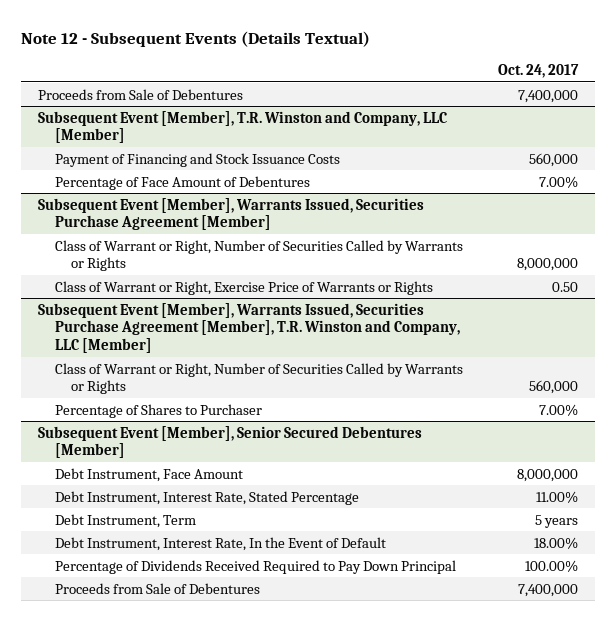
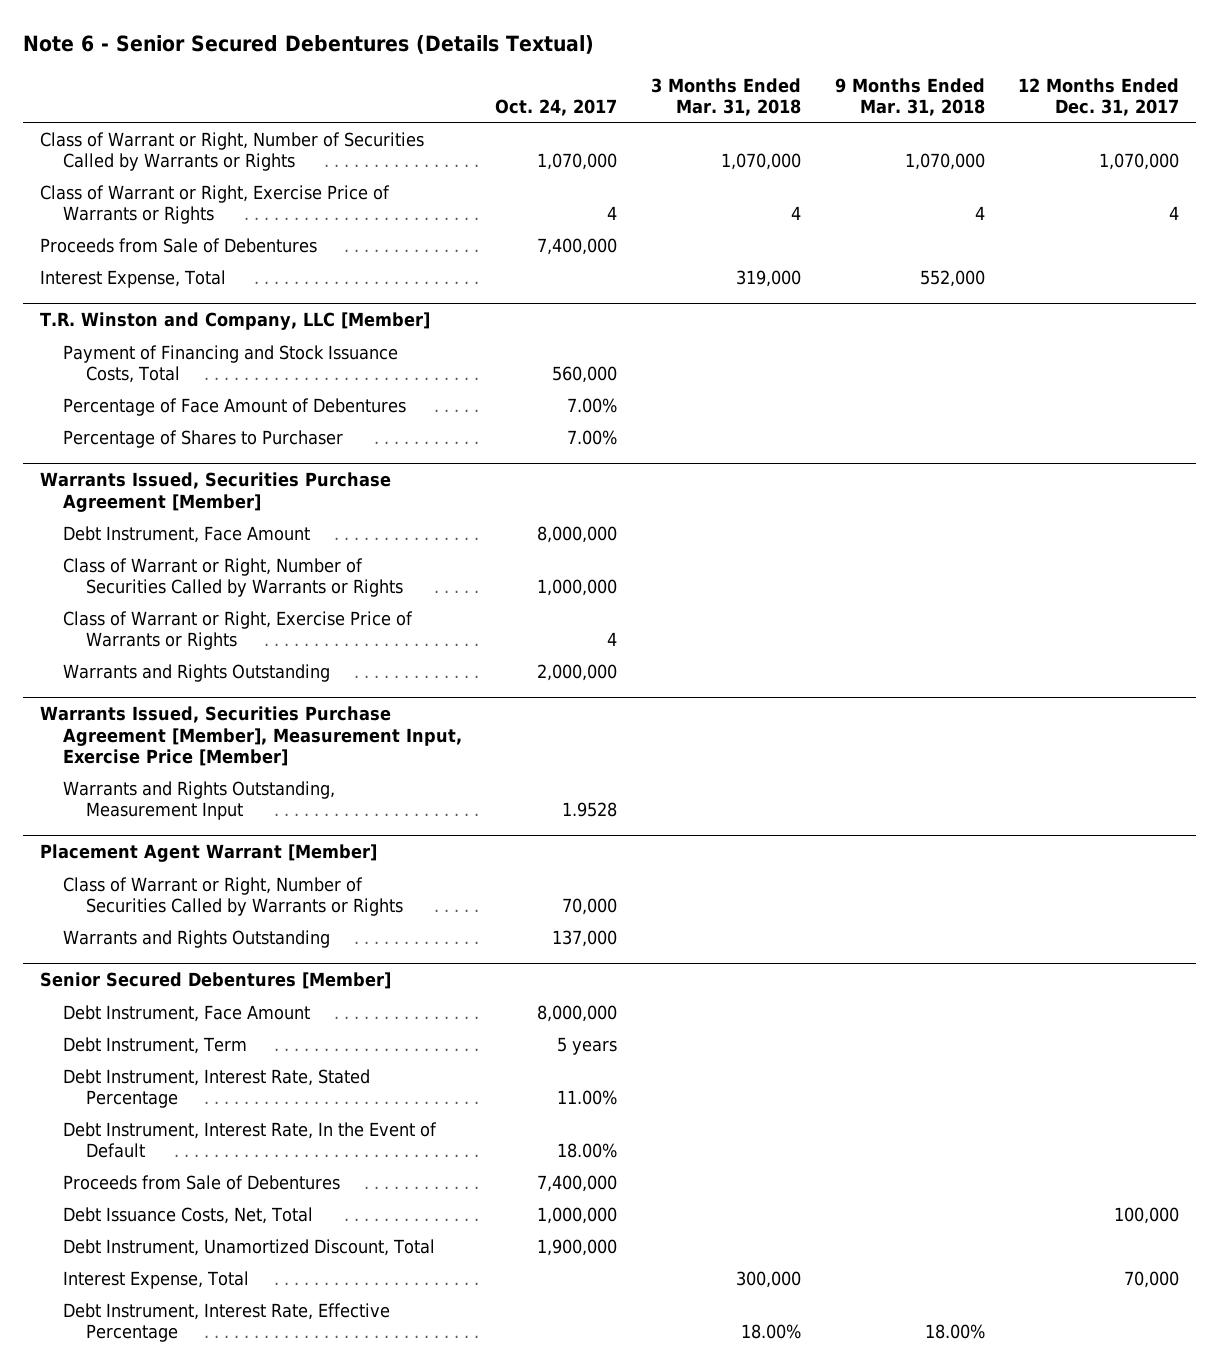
- Note 12 - Subsequent Events (Details Textual)
+ Note 6 - Senior Secured Debentures (Details Textual)
- | Oct. 24, 2017
+ | Oct. 24, 2017 | 3 Months Ended Mar. 31, 2018 | 9 Months Ended Mar. 31, 2018 | 12 Months Ended Dec. 31, 2017
+ Class of Warrant or Right, Number of Securities Called by Warrants or Rights | 1,070,000 | 1,070,000 | 1,070,000 | 1,070,000
+ Class of Warrant or Right, Exercise Price of Warrants or Rights | 4 | 4 | 4 | 4
- Subsequent Event [Member], T.R. Winston and Company, LLC [Member]
- Payment of Financing and Stock Issuance Costs | 560,000
+ Interest Expense, Total | | 319,000 | 552,000 |
+ T.R. Winston and Company, LLC [Member]
+ Payment of Financing and Stock Issuance Costs, Total | 560,000 | | |
- Subsequent Event [Member], Warrants Issued, Securities Purchase Agreement [Member]
- Class of Warrant or Right, Number of Securities Called by Warrants or Rights | 8,000,000
- Class of Warrant or Right, Exercise Price of Warrants or Rights | 0.50
- Subsequent Event [Member], Warrants Issued, Securities Purchase Agreement [Member], T.R. Winston and Company, LLC [Member]
- Class of Warrant or Right, Number of Securities Called by Warrants or Rights | 560,000
- Subsequent Event [Member], Senior Secured Debentures [Member]
+ Warrants Issued, Securities Purchase Agreement [Member]
- Debt Instrument, Interest Rate, Stated Percentage | 11.00%
+ Class of Warrant or Right, Number of Securities Called by Warrants or Rights | 1,000,000 | | |
+ Class of Warrant or Right, Exercise Price of Warrants or Rights | 4 | | |
+ Warrants and Rights Outstanding | 2,000,000 | | |
+ Warrants Issued, Securities Purchase Agreement [Member], Measurement Input, Exercise Price [Member]
+ Warrants and Rights Outstanding, Measurement Input | 1.9528 | | |
+ Placement Agent Warrant [Member]
+ Class of Warrant or Right, Number of Securities Called by Warrants or Rights | 70,000 | | |
+ Warrants and Rights Outstanding | 137,000 | | |
+ Senior Secured Debentures [Member]
+ Debt Instrument, Face Amount | 8,000,000 | | |
+ Debt Instrument, Interest Rate, Stated Percentage | 11.00% | | |
- Percentage of Dividends Received Required to Pay Down Principal | 100.00%
+ Debt Issuance Costs, Net, Total | 1,000,000 | | | 100,000
+ Debt Instrument, Unamortized Discount, Total | 1,900,000 | | |
+ Interest Expense, Total | | 300,000 | | 70,000
+ Debt Instrument, Interest Rate, Effective Percentage | | 18.00% | 18.00% |

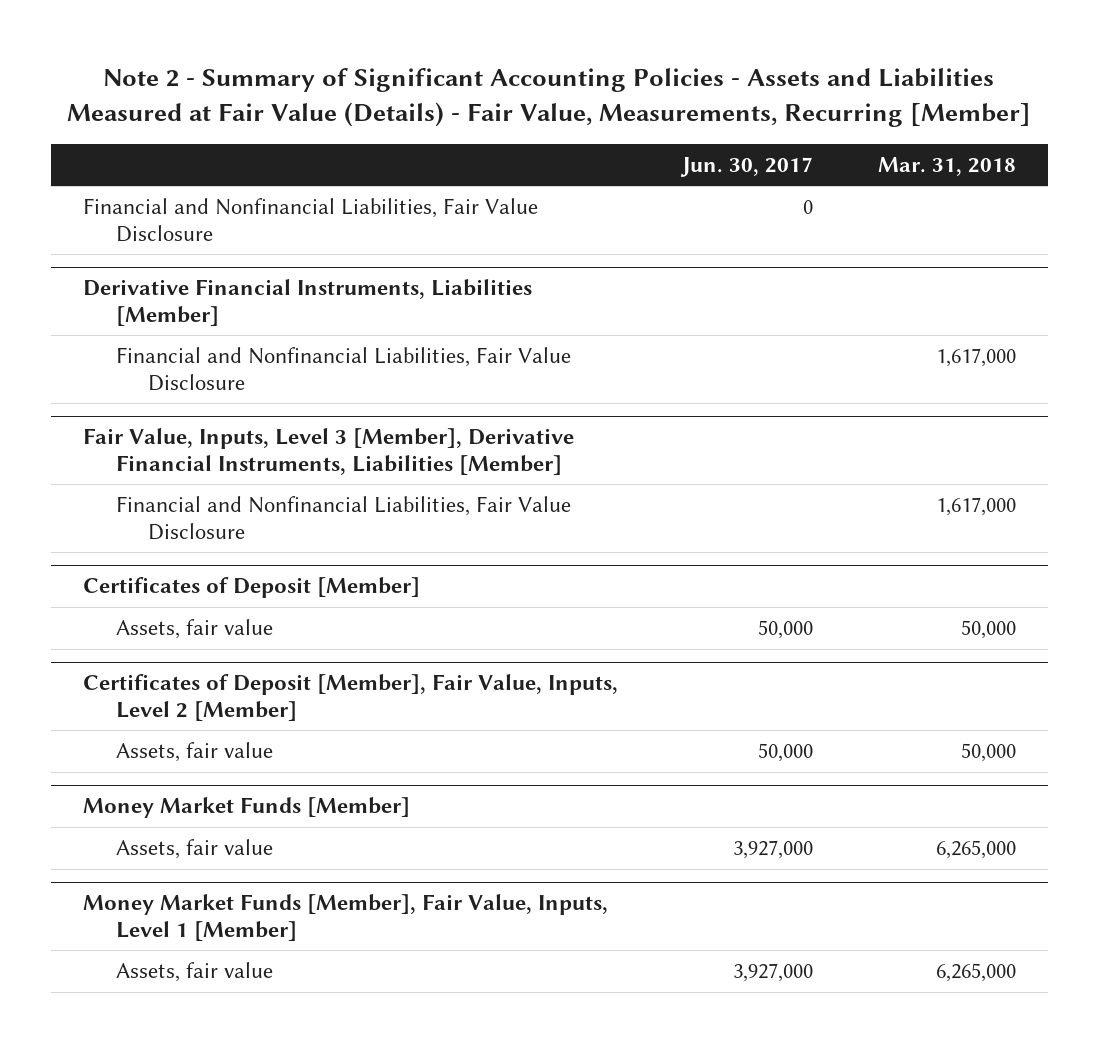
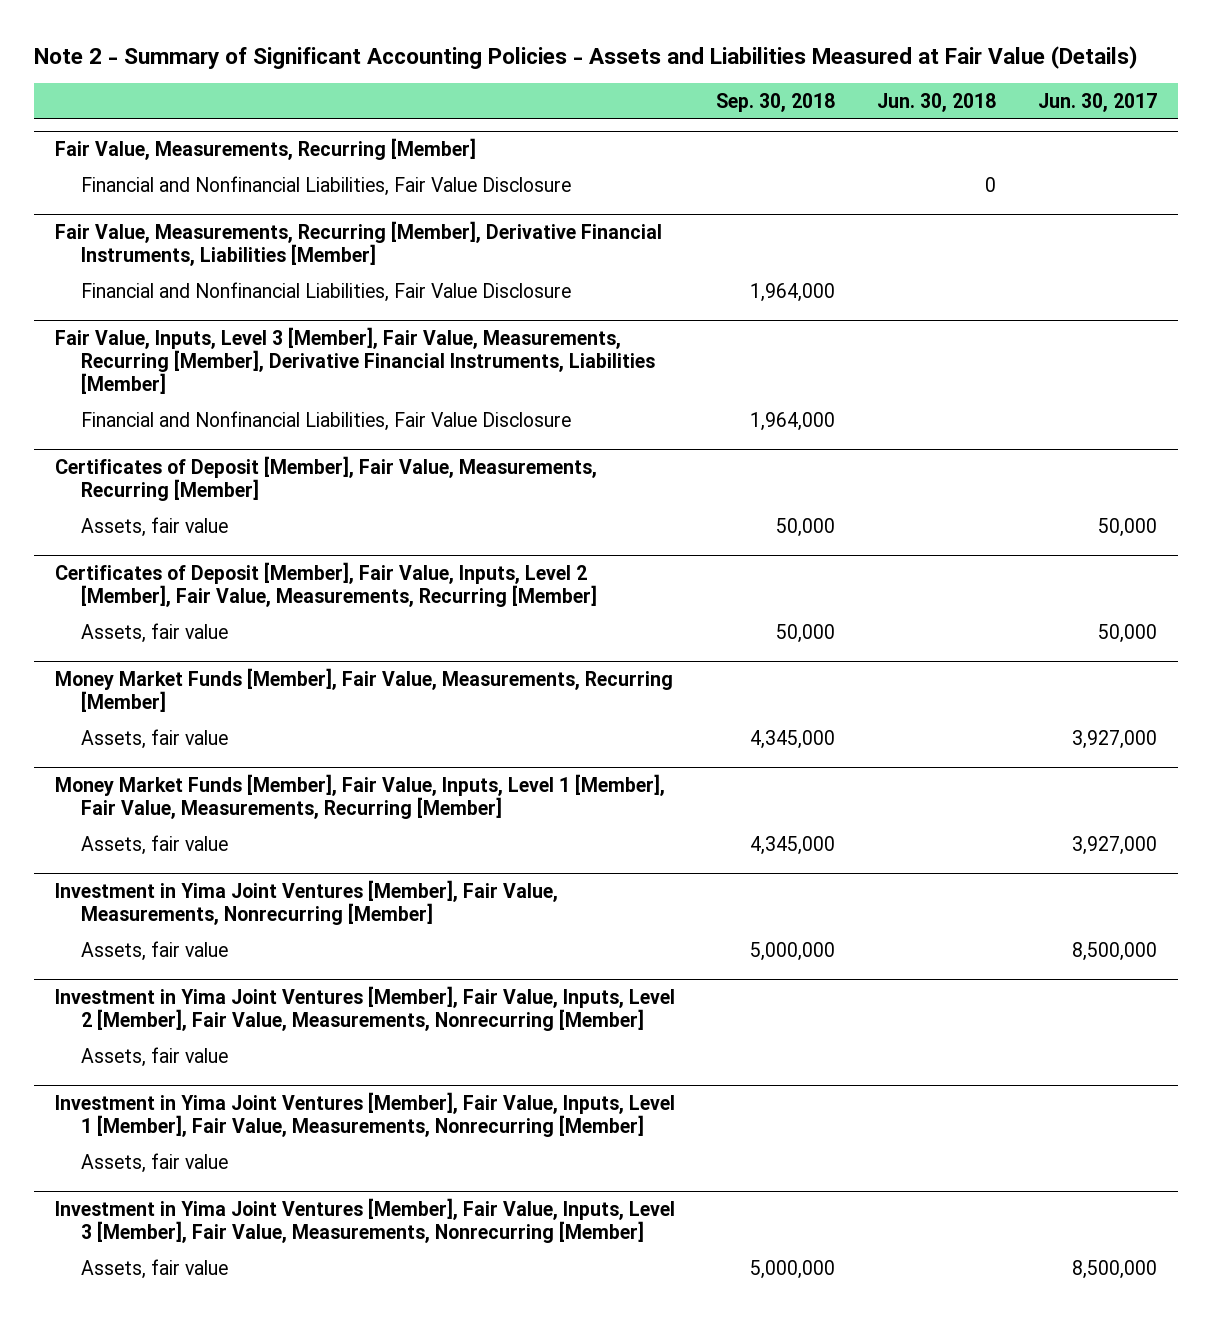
- Note 2 - Summary of Significant Accounting Policies - Assets and Liabilities Measured at Fair Value (Details) - Fair Value, Measurements, Recurring [Member]
+ Note 2 - Summary of Significant Accounting Policies - Assets and Liabilities Measured at Fair Value (Details)
- | Jun. 30, 2017 | Mar. 31, 2018
+ | Sep. 30, 2018 | Jun. 30, 2018 | Jun. 30, 2017
- Financial and Nonfinancial Liabilities, Fair Value Disclosure | 0 |
- Derivative Financial Instruments, Liabilities [Member]
+ Fair Value, Measurements, Recurring [Member]
- Fair Value, Inputs, Level 3 [Member], Derivative Financial Instruments, Liabilities [Member]
+ Fair Value, Measurements, Recurring [Member], Derivative Financial Instruments, Liabilities [Member]
- Certificates of Deposit [Member]
+ Fair Value, Inputs, Level 3 [Member], Fair Value, Measurements, Recurring [Member], Derivative Financial Instruments, Liabilities [Member]
+ Financial and Nonfinancial Liabilities, Fair Value Disclosure | 1,964,000 | |
+ Certificates of Deposit [Member], Fair Value, Measurements, Recurring [Member]
- Certificates of Deposit [Member], Fair Value, Inputs, Level 2 [Member]
+ Certificates of Deposit [Member], Fair Value, Inputs, Level 2 [Member], Fair Value, Measurements, Recurring [Member]
- Money Market Funds [Member]
+ Money Market Funds [Member], Fair Value, Measurements, Recurring [Member]
- Money Market Funds [Member], Fair Value, Inputs, Level 1 [Member]
+ Money Market Funds [Member], Fair Value, Inputs, Level 1 [Member], Fair Value, Measurements, Recurring [Member]
+ Investment in Yima Joint Ventures [Member], Fair Value, Measurements, Nonrecurring [Member]
+ Assets, fair value | 5,000,000 | | 8,500,000
+ Investment in Yima Joint Ventures [Member], Fair Value, Inputs, Level 2 [Member], Fair Value, Measurements, Nonrecurring [Member]
+ Assets, fair value
+ Investment in Yima Joint Ventures [Member], Fair Value, Inputs, Level 1 [Member], Fair Value, Measurements, Nonrecurring [Member]
+ Assets, fair value
+ Investment in Yima Joint Ventures [Member], Fair Value, Inputs, Level 3 [Member], Fair Value, Measurements, Nonrecurring [Member]
+ Assets, fair value | 5,000,000 | | 8,500,000

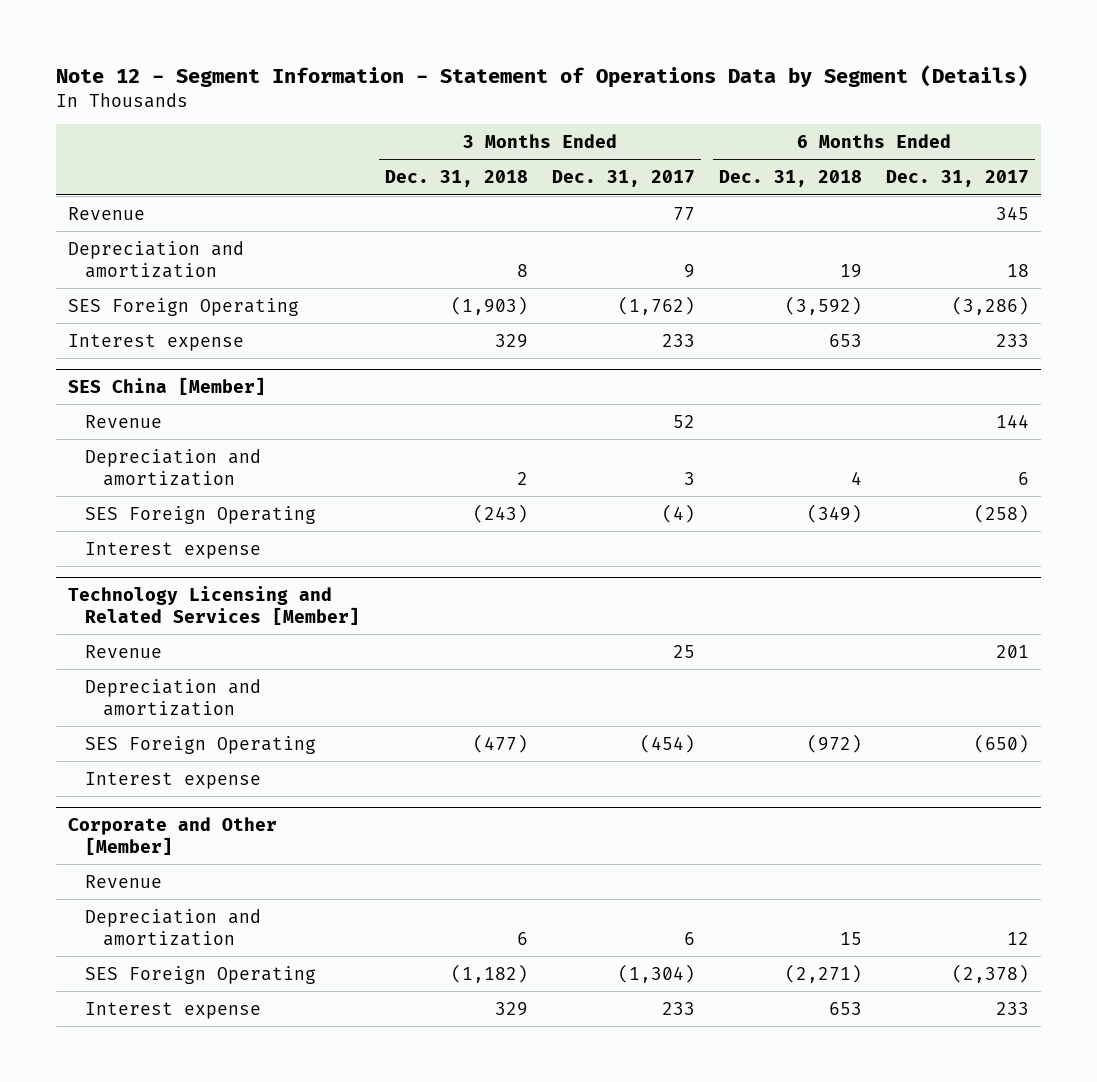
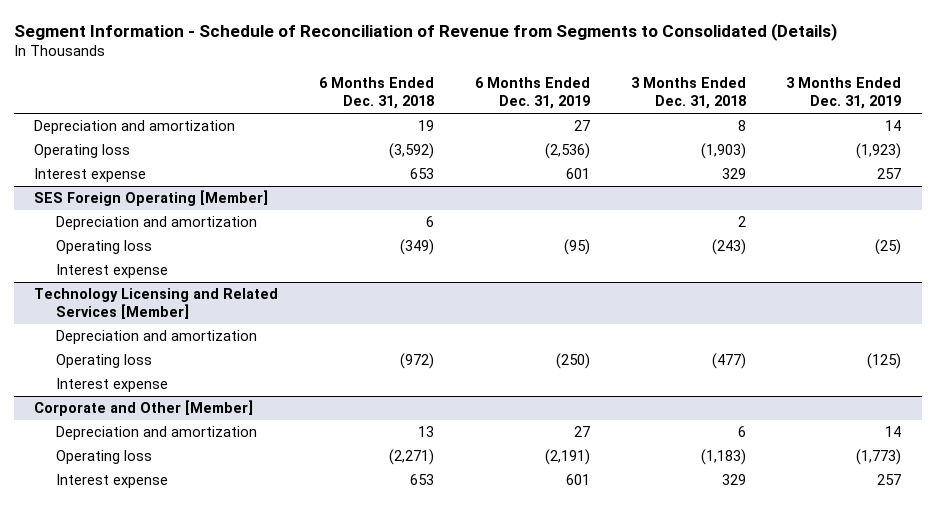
- Note 12 - Segment Information - Statement of Operations Data by Segment (Details)
+ Segment Information - Schedule of Reconciliation of Revenue from Segments to Consolidated (Details)
- | 3 Months Ended Dec. 31, 2018 | 3 Months Ended Dec. 31, 2017 | 6 Months Ended Dec. 31, 2018 | 6 Months Ended Dec. 31, 2017
+ | 6 Months Ended Dec. 31, 2018 | 6 Months Ended Dec. 31, 2019 | 3 Months Ended Dec. 31, 2018 | 3 Months Ended Dec. 31, 2019
- Revenue | | 77 | | 345
- SES Foreign Operating | (1,903) | (1,762) | (3,592) | (3,286)
+ Operating loss | (3,592) | (2,536) | (1,903) | (1,923)
- SES China [Member]
- Revenue | | 52 | | 144
- Depreciation and amortization | 2 | 3 | 4 | 6
- SES Foreign Operating | (243) | (4) | (349) | (258)
+ SES Foreign Operating [Member]
+ Depreciation and amortization | 6 | | 2 |
+ Operating loss | (349) | (95) | (243) | (25)
@ Technology Licensing and Related Services [Member]
- Revenue | | 25 | | 201
- SES Foreign Operating | (477) | (454) | (972) | (650)
+ Operating loss | (972) | (250) | (477) | (125)
@ Corporate and Other [Member]
- Revenue
- Depreciation and amortization | 6 | 6 | 15 | 12
- SES Foreign Operating | (1,182) | (1,304) | (2,271) | (2,378)
+ Depreciation and amortization | 13 | 27 | 6 | 14
+ Operating loss | (2,271) | (2,191) | (1,183) | (1,773)

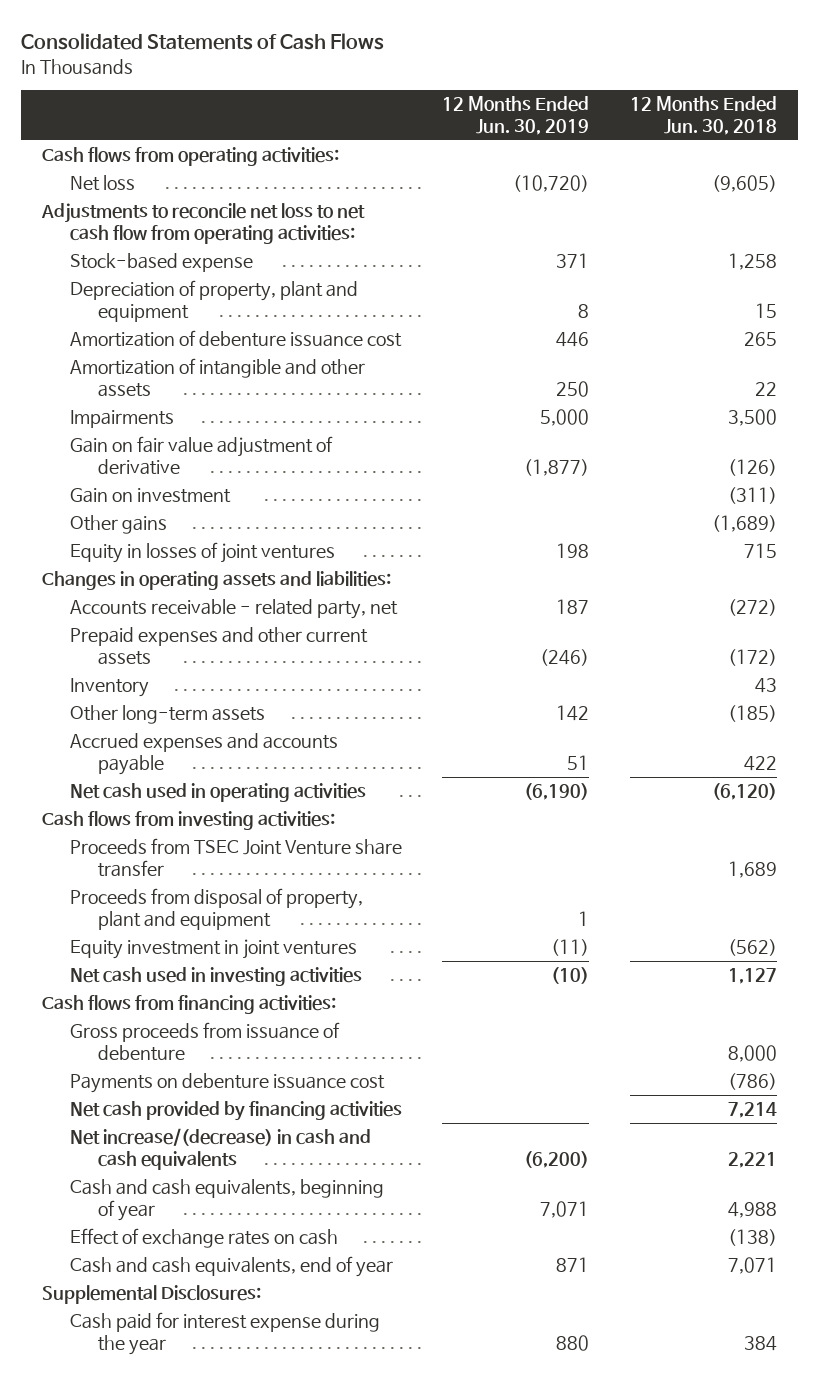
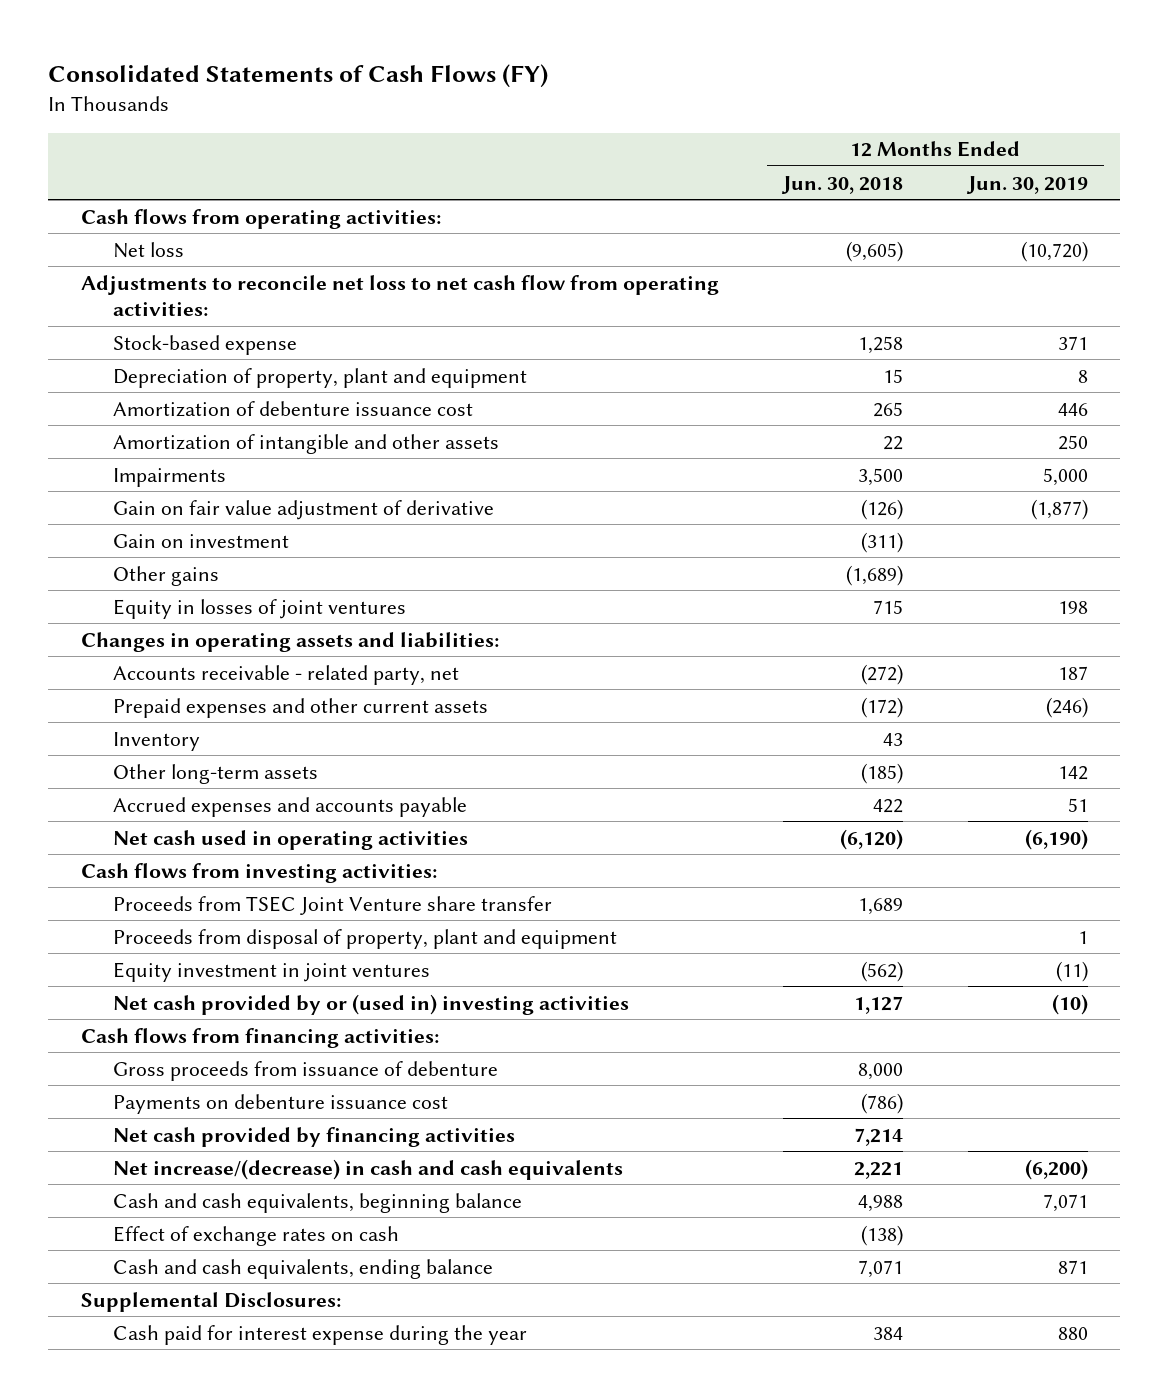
- Consolidated Statements of Cash Flows
+ Consolidated Statements of Cash Flows (FY)
- | 12 Months Ended Jun. 30, 2019 | 12 Months Ended Jun. 30, 2018
+ | 12 Months Ended Jun. 30, 2018 | 12 Months Ended Jun. 30, 2019
- Net cash used in investing activities | (10) | 1,127
+ Net cash provided by or (used in) investing activities | 1,127 | (10)
- Cash and cash equivalents, beginning of year | 7,071 | 4,988
+ Cash and cash equivalents, beginning balance | 4,988 | 7,071
- Cash and cash equivalents, end of year | 871 | 7,071
+ Cash and cash equivalents, ending balance | 7,071 | 871

